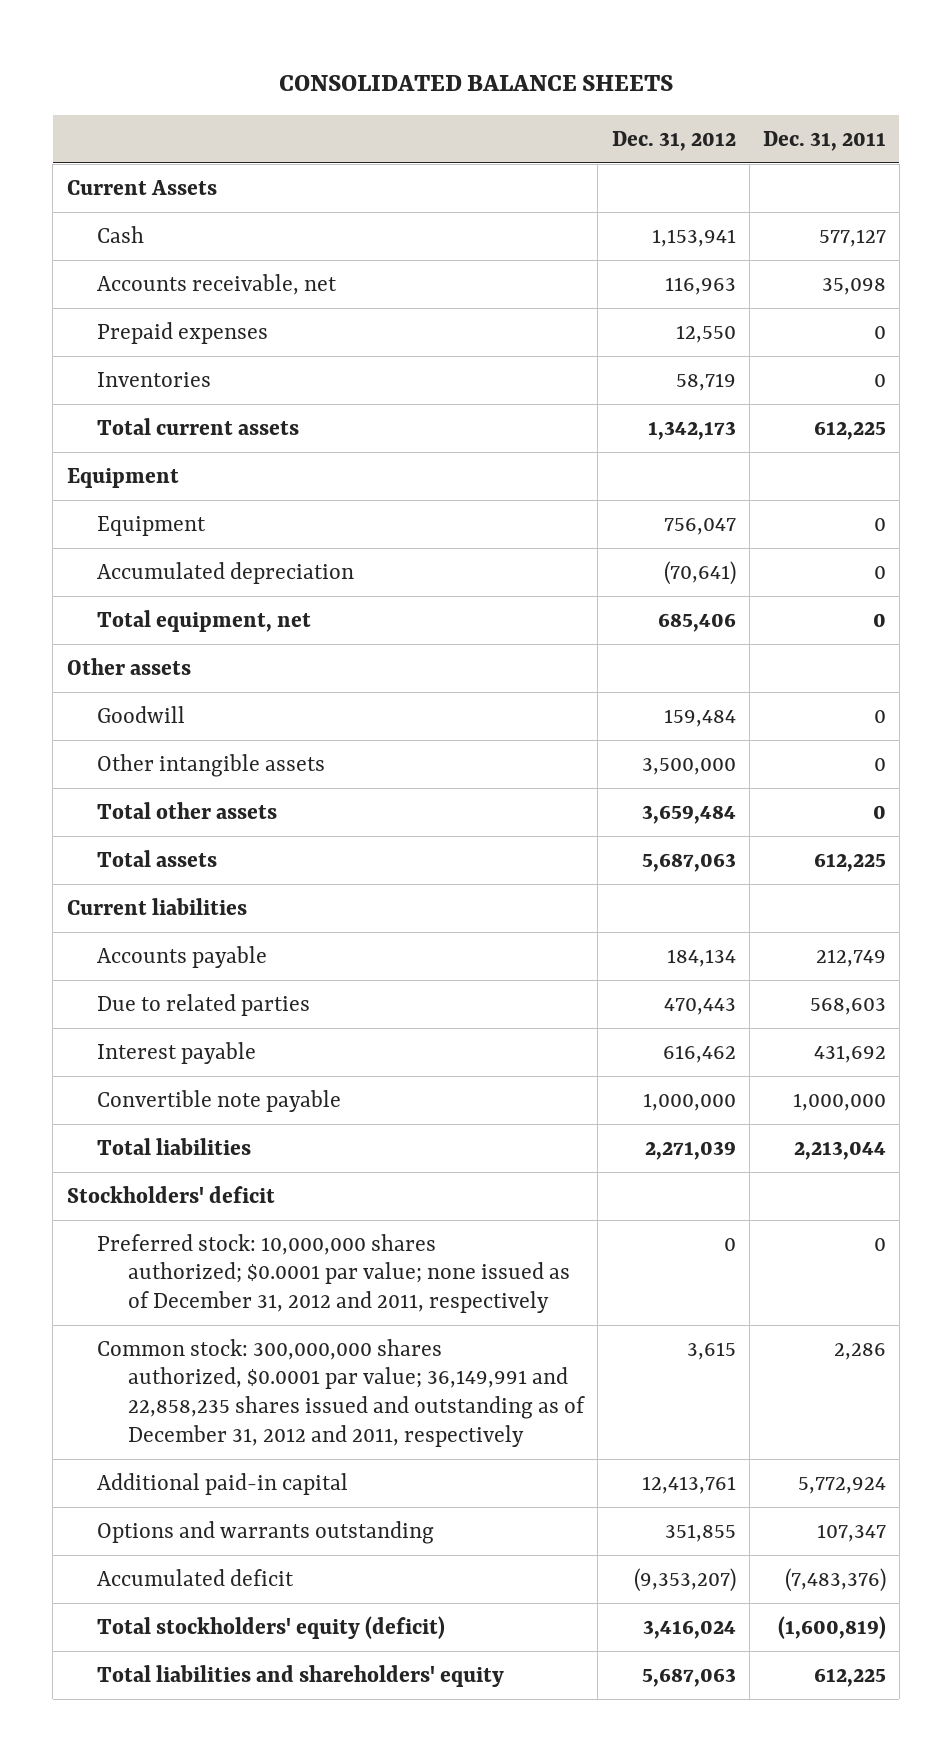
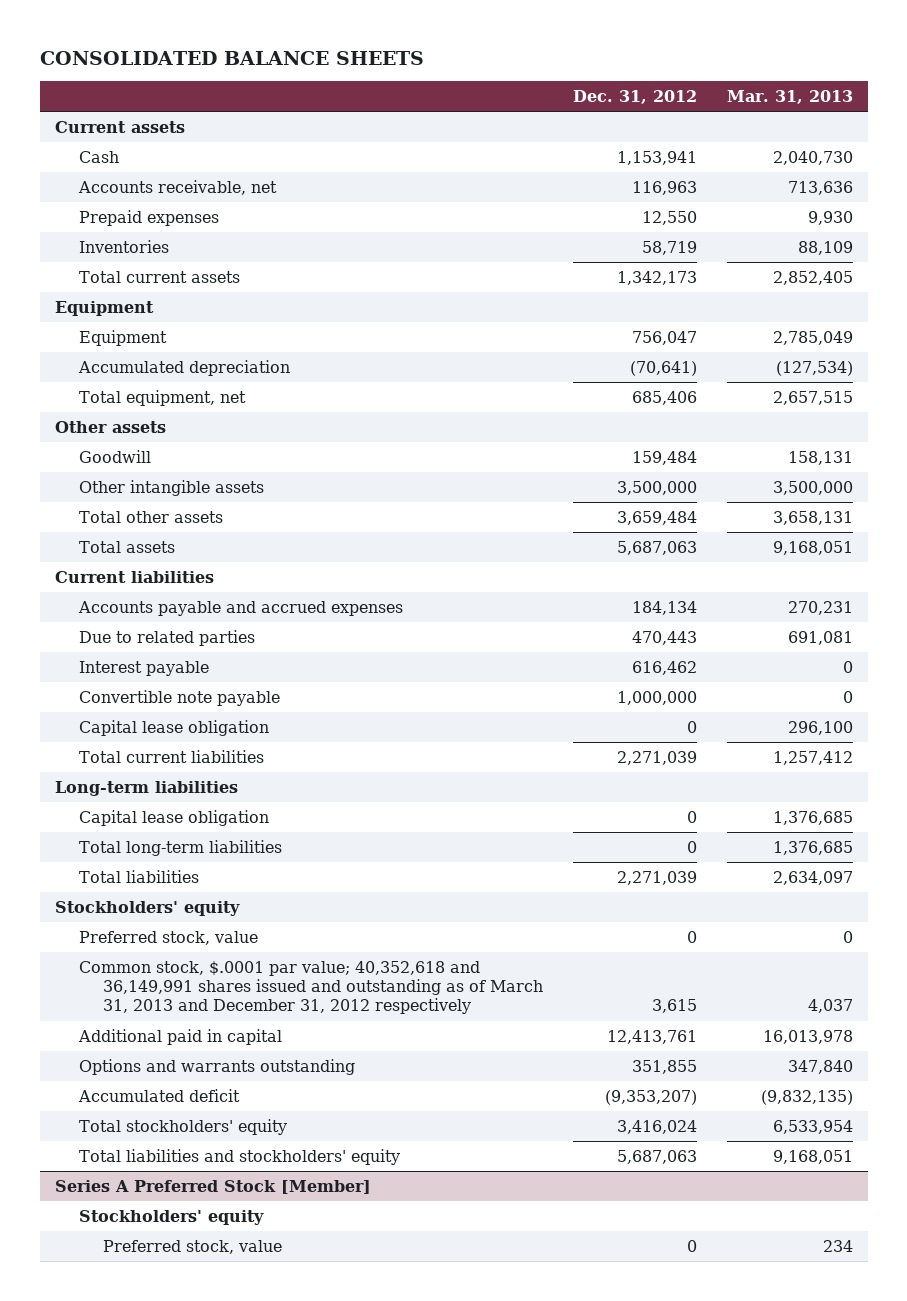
- | Dec. 31, 2012 | Dec. 31, 2011
+ | Dec. 31, 2012 | Mar. 31, 2013
- Current Assets
+ Current assets
- Accounts payable | 184,134 | 212,749
+ Accounts payable and accrued expenses | 184,134 | 270,231
+ Capital lease obligation | 0 | 296,100
+ Total current liabilities | 2,271,039 | 1,257,412
+ Long-term liabilities
+ Capital lease obligation | 0 | 1,376,685
+ Total long-term liabilities | 0 | 1,376,685
- Stockholders' deficit
- Preferred stock: 10,000,000 shares authorized; $0.0001 par value; none issued as of December 31, 2012 and 2011, respectively | 0 | 0
- Common stock: 300,000,000 shares authorized, $0.0001 par value; 36,149,991 and 22,858,235 shares issued and outstanding as of December 31, 2012 and 2011, respectively | 3,615 | 2,286
- Additional paid-in capital | 12,413,761 | 5,772,924
+ Stockholders' equity
+ Preferred stock, value | 0 | 0
+ Common stock, $.0001 par value; 40,352,618 and 36,149,991 shares issued and outstanding as of March 31, 2013 and December 31, 2012 respectively | 3,615 | 4,037
+ Additional paid in capital | 12,413,761 | 16,013,978
- Total stockholders' equity (deficit) | 3,416,024 | (1,600,819)
- Total liabilities and shareholders' equity | 5,687,063 | 612,225
+ Total stockholders' equity | 3,416,024 | 6,533,954
+ Total liabilities and stockholders' equity | 5,687,063 | 9,168,051
+ Series A Preferred Stock [Member]
+ Stockholders' equity
+ Preferred stock, value | 0 | 234

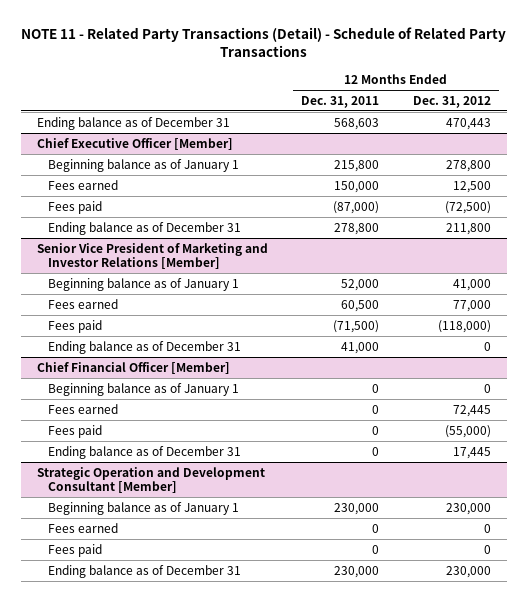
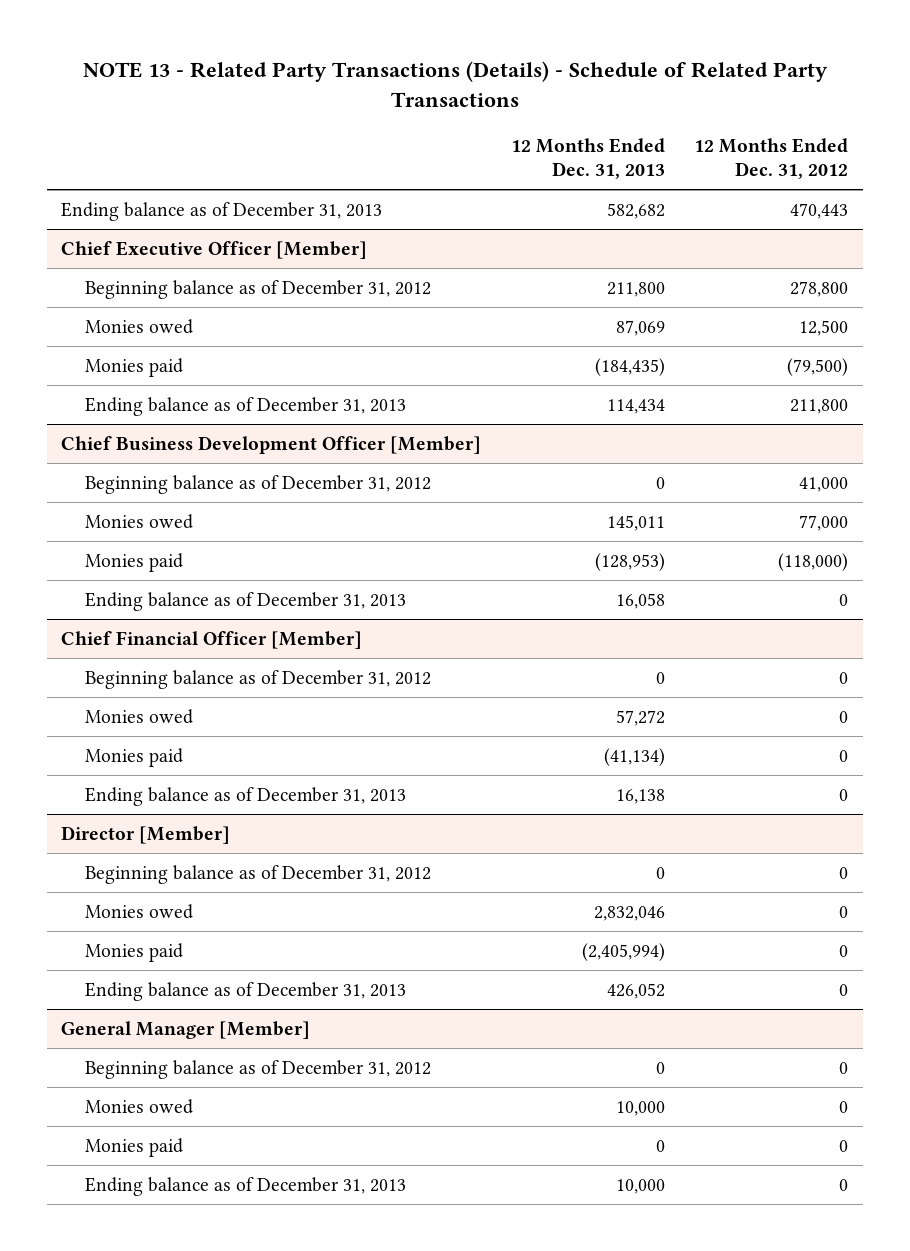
- NOTE 11 - Related Party Transactions (Detail) - Schedule of Related Party Transactions
+ NOTE 13 - Related Party Transactions (Details) - Schedule of Related Party Transactions
- | 12 Months Ended Dec. 31, 2011 | 12 Months Ended Dec. 31, 2012
+ | 12 Months Ended Dec. 31, 2013 | 12 Months Ended Dec. 31, 2012
- Ending balance as of December 31 | 568,603 | 470,443
+ Ending balance as of December 31, 2013 | 582,682 | 470,443
@ Chief Executive Officer [Member]
- Beginning balance as of January 1 | 215,800 | 278,800
- Fees earned | 150,000 | 12,500
- Fees paid | (87,000) | (72,500)
- Ending balance as of December 31 | 278,800 | 211,800
- Senior Vice President of Marketing and Investor Relations [Member]
- Beginning balance as of January 1 | 52,000 | 41,000
- Fees earned | 60,500 | 77,000
- Fees paid | (71,500) | (118,000)
- Ending balance as of December 31 | 41,000 | 0
@ Chief Executive Officer [Member]
+ Beginning balance as of December 31, 2012 | 211,800 | 278,800
+ Monies owed | 87,069 | 12,500
+ Monies paid | (184,435) | (79,500)
+ Ending balance as of December 31, 2013 | 114,434 | 211,800
+ Chief Business Development Officer [Member]
+ Beginning balance as of December 31, 2012 | 0 | 41,000
+ Monies owed | 145,011 | 77,000
+ Monies paid | (128,953) | (118,000)
+ Ending balance as of December 31, 2013 | 16,058 | 0
@ Chief Financial Officer [Member]
- Beginning balance as of January 1 | 0 | 0
- Fees earned | 0 | 72,445
- Fees paid | 0 | (55,000)
- Ending balance as of December 31 | 0 | 17,445
- Strategic Operation and Development Consultant [Member]
- Beginning balance as of January 1 | 230,000 | 230,000
- Fees earned | 0 | 0
- Fees paid | 0 | 0
- Ending balance as of December 31 | 230,000 | 230,000
@ Chief Financial Officer [Member]
+ Beginning balance as of December 31, 2012 | 0 | 0
+ Monies owed | 57,272 | 0
+ Monies paid | (41,134) | 0
+ Ending balance as of December 31, 2013 | 16,138 | 0
+ Director [Member]
+ Beginning balance as of December 31, 2012 | 0 | 0
+ Monies owed | 2,832,046 | 0
+ Monies paid | (2,405,994) | 0
+ Ending balance as of December 31, 2013 | 426,052 | 0
+ General Manager [Member]
+ Beginning balance as of December 31, 2012 | 0 | 0
+ Monies owed | 10,000 | 0
+ Monies paid | 0 | 0
+ Ending balance as of December 31, 2013 | 10,000 | 0

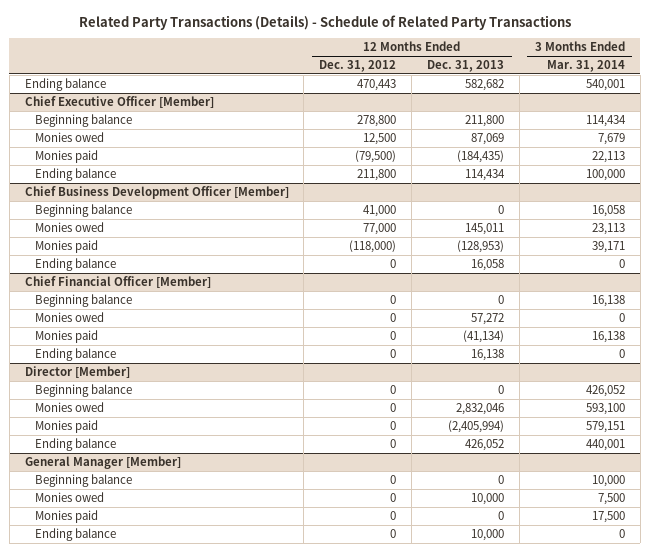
- NOTE 13 - Related Party Transactions (Details) - Schedule of Related Party Transactions
+ Related Party Transactions (Details) - Schedule of Related Party Transactions
- | 12 Months Ended Dec. 31, 2013 | 12 Months Ended Dec. 31, 2012
+ | 12 Months Ended Dec. 31, 2012 | 12 Months Ended Dec. 31, 2013 | 3 Months Ended Mar. 31, 2014
- Ending balance as of December 31, 2013 | 582,682 | 470,443
+ Ending balance | 470,443 | 582,682 | 540,001
@ Chief Executive Officer [Member]
- Beginning balance as of December 31, 2012 | 211,800 | 278,800
+ Beginning balance | 278,800 | 211,800 | 114,434
- Ending balance as of December 31, 2013 | 114,434 | 211,800
+ Ending balance | 211,800 | 114,434 | 100,000
@ Chief Business Development Officer [Member]
- Beginning balance as of December 31, 2012 | 0 | 41,000
+ Beginning balance | 41,000 | 0 | 16,058
- Ending balance as of December 31, 2013 | 16,058 | 0
+ Ending balance | 0 | 16,058 | 0
@ Chief Financial Officer [Member]
- Beginning balance as of December 31, 2012 | 0 | 0
+ Beginning balance | 0 | 0 | 16,138
- Ending balance as of December 31, 2013 | 16,138 | 0
+ Ending balance | 0 | 16,138 | 0
@ Director [Member]
- Beginning balance as of December 31, 2012 | 0 | 0
+ Beginning balance | 0 | 0 | 426,052
- Ending balance as of December 31, 2013 | 426,052 | 0
+ Ending balance | 0 | 426,052 | 440,001
@ General Manager [Member]
- Beginning balance as of December 31, 2012 | 0 | 0
+ Beginning balance | 0 | 0 | 10,000
- Ending balance as of December 31, 2013 | 10,000 | 0
+ Ending balance | 0 | 10,000 | 0

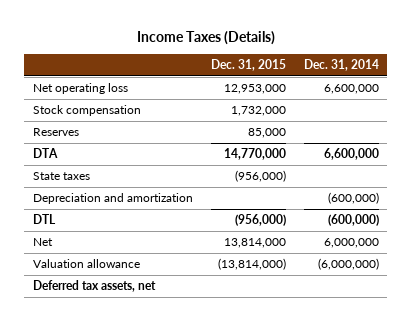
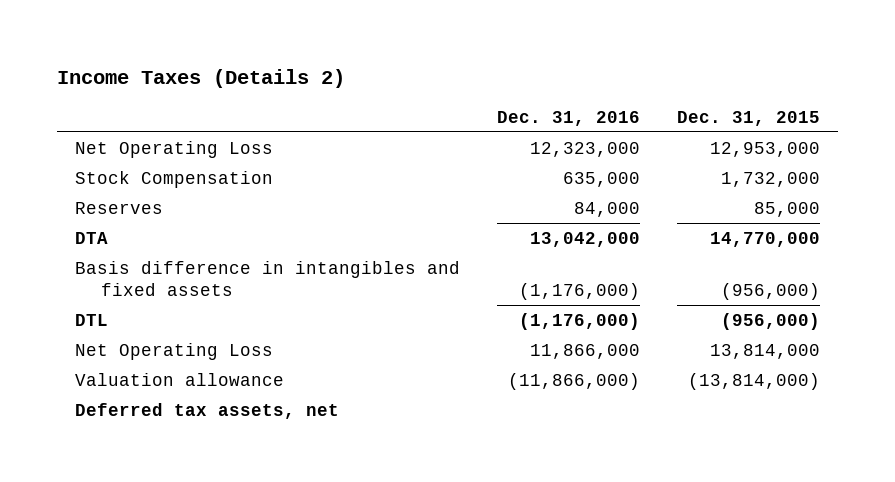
- Income Taxes (Details)
+ Income Taxes (Details 2)
- | Dec. 31, 2015 | Dec. 31, 2014
+ | Dec. 31, 2016 | Dec. 31, 2015
- Net operating loss | 12,953,000 | 6,600,000
- Stock compensation | 1,732,000 |
+ Net Operating Loss | 12,323,000 | 12,953,000
+ Stock Compensation | 635,000 | 1,732,000
- State taxes | (956,000) |
- Depreciation and amortization | | (600,000)
+ Basis difference in intangibles and fixed assets | (1,176,000) | (956,000)
- Net | 13,814,000 | 6,000,000
+ Net Operating Loss | 11,866,000 | 13,814,000

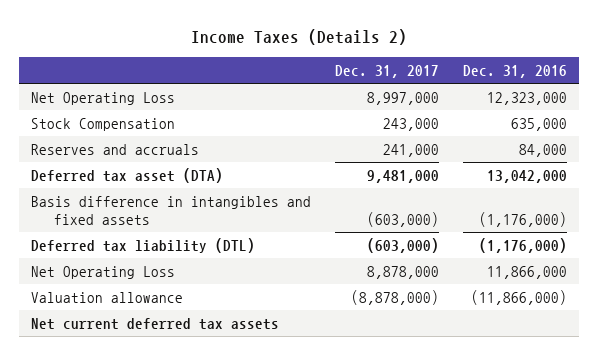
- | Dec. 31, 2016 | Dec. 31, 2015
+ | Dec. 31, 2017 | Dec. 31, 2016
- Reserves | 84,000 | 85,000
- DTA | 13,042,000 | 14,770,000
+ Reserves and accruals | 241,000 | 84,000
+ Deferred tax asset (DTA) | 9,481,000 | 13,042,000
- DTL | (1,176,000) | (956,000)
+ Deferred tax liability (DTL) | (603,000) | (1,176,000)
- Deferred tax assets, net
+ Net current deferred tax assets

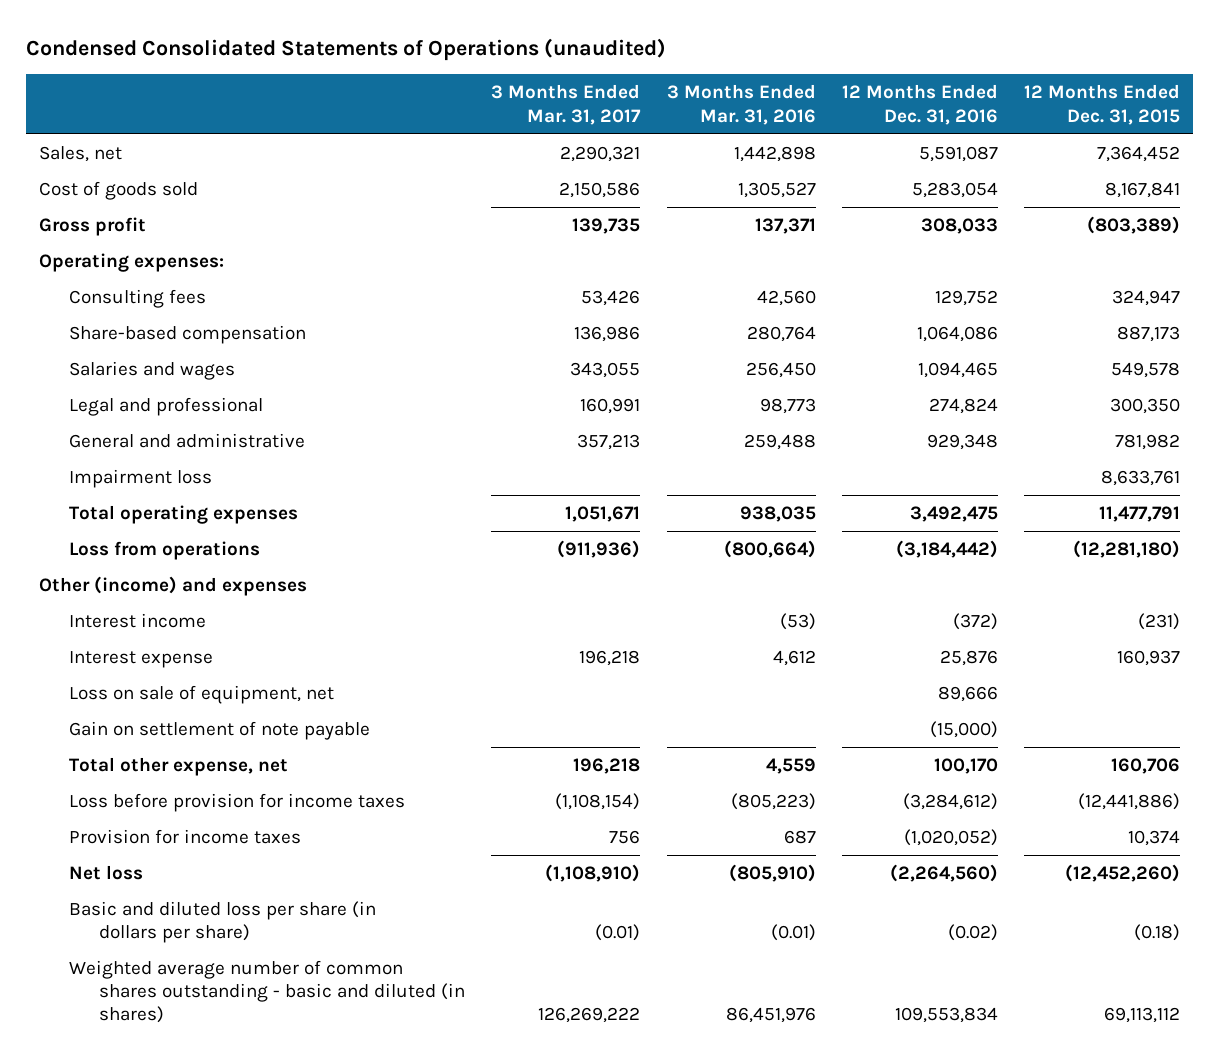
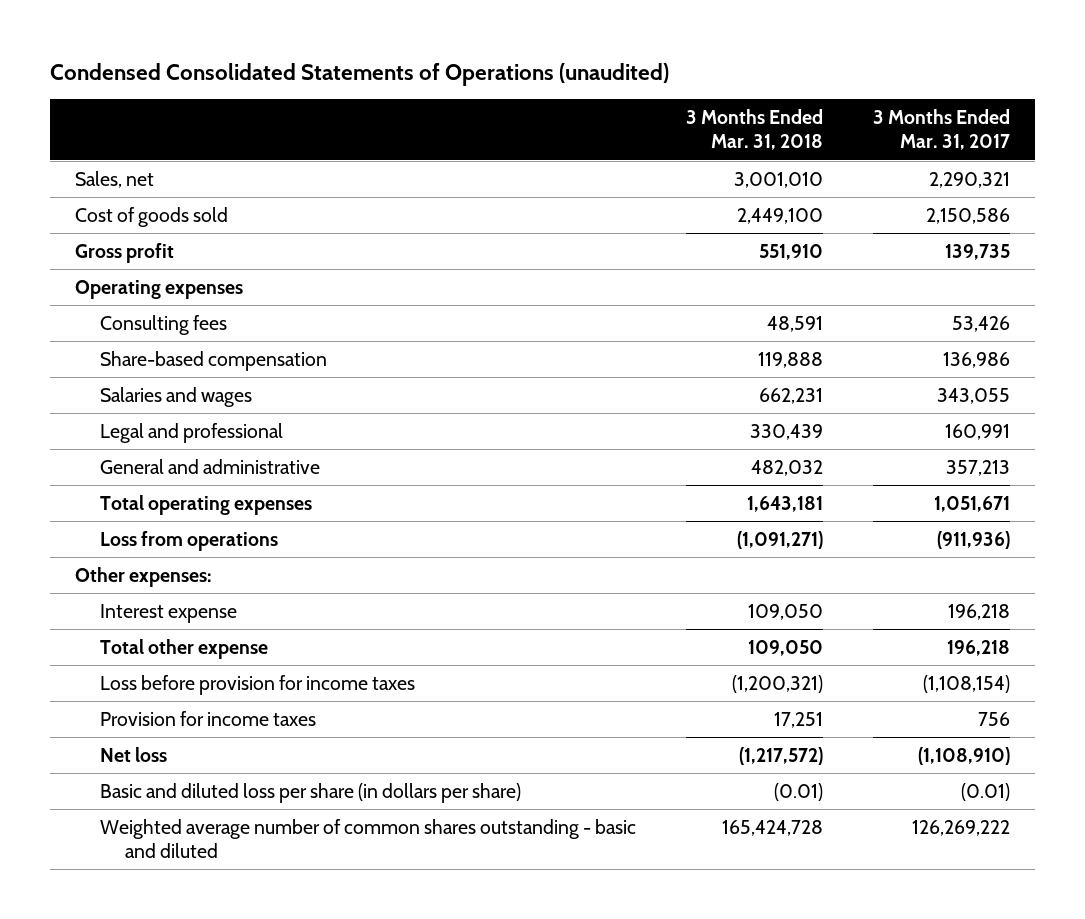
- | 3 Months Ended Mar. 31, 2017 | 3 Months Ended Mar. 31, 2016 | 12 Months Ended Dec. 31, 2016 | 12 Months Ended Dec. 31, 2015
+ | 3 Months Ended Mar. 31, 2018 | 3 Months Ended Mar. 31, 2017
- Operating expenses:
+ Operating expenses
- Impairment loss | | | | 8,633,761
- Other (income) and expenses
- Interest income | | (53) | (372) | (231)
+ Other expenses:
- Loss on sale of equipment, net | | | 89,666 |
- Gain on settlement of note payable | | | (15,000) |
- Total other expense, net | 196,218 | 4,559 | 100,170 | 160,706
+ Total other expense | 109,050 | 196,218
- Weighted average number of common shares outstanding - basic and diluted (in shares) | 126,269,222 | 86,451,976 | 109,553,834 | 69,113,112
+ Weighted average number of common shares outstanding - basic and diluted | 165,424,728 | 126,269,222

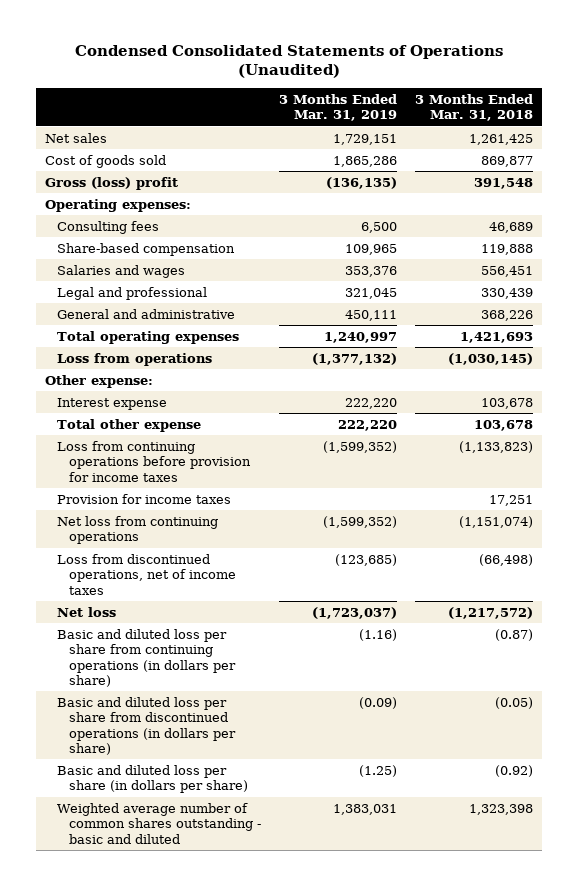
- Condensed Consolidated Statements of Operations (unaudited)
+ Condensed Consolidated Statements of Operations (Unaudited)
- | 3 Months Ended Mar. 31, 2018 | 3 Months Ended Mar. 31, 2017
+ | 3 Months Ended Mar. 31, 2019 | 3 Months Ended Mar. 31, 2018
- Sales, net | 3,001,010 | 2,290,321
- Cost of goods sold | 2,449,100 | 2,150,586
- Gross profit | 551,910 | 139,735
- Operating expenses
- Consulting fees | 48,591 | 53,426
+ Net sales | 1,729,151 | 1,261,425
+ Cost of goods sold | 1,865,286 | 869,877
+ Gross (loss) profit | (136,135) | 391,548
+ Operating expenses:
+ Consulting fees | 6,500 | 46,689
- Salaries and wages | 662,231 | 343,055
+ Salaries and wages | 353,376 | 556,451
- General and administrative | 482,032 | 357,213
- Total operating expenses | 1,643,181 | 1,051,671
- Loss from operations | (1,091,271) | (911,936)
- Other expenses:
- Interest expense | 109,050 | 196,218
- Total other expense | 109,050 | 196,218
- Loss before provision for income taxes | (1,200,321) | (1,108,154)
+ General and administrative | 450,111 | 368,226
+ Total operating expenses | 1,240,997 | 1,421,693
+ Loss from operations | (1,377,132) | (1,030,145)
+ Other expense:
+ Interest expense | 222,220 | 103,678
+ Total other expense | 222,220 | 103,678
+ Loss from continuing operations before provision for income taxes | (1,599,352) | (1,133,823)
+ Net loss from continuing operations | (1,599,352) | (1,151,074)
+ Loss from discontinued operations, net of income taxes | (123,685) | (66,498)
- Basic and diluted loss per share (in dollars per share) | (0.01) | (0.01)
- Weighted average number of common shares outstanding - basic and diluted | 165,424,728 | 126,269,222
+ Basic and diluted loss per share from continuing operations (in dollars per share) | (1.16) | (0.87)
+ Basic and diluted loss per share from discontinued operations (in dollars per share) | (0.09) | (0.05)
+ Basic and diluted loss per share (in dollars per share) | (1.25) | (0.92)
+ Weighted average number of common shares outstanding - basic and diluted | 1,383,031 | 1,323,398

